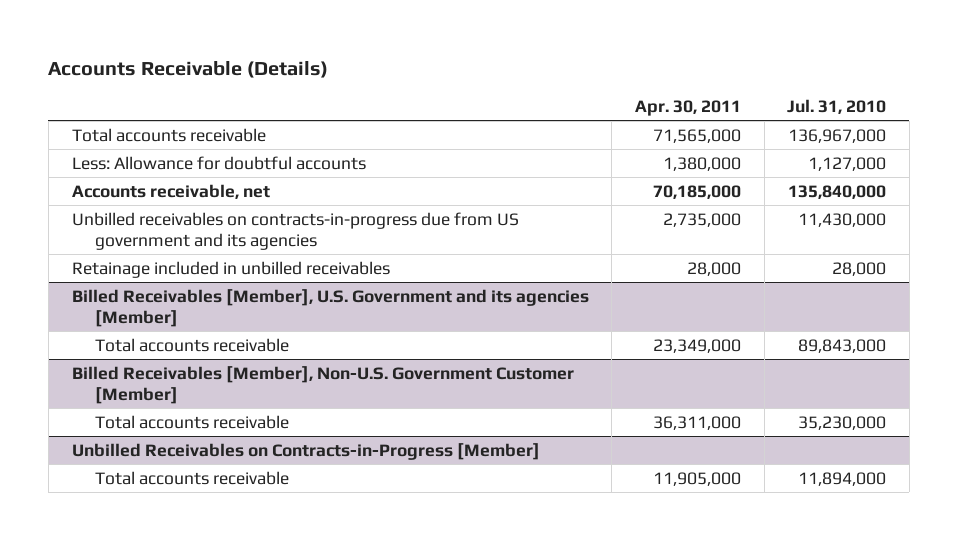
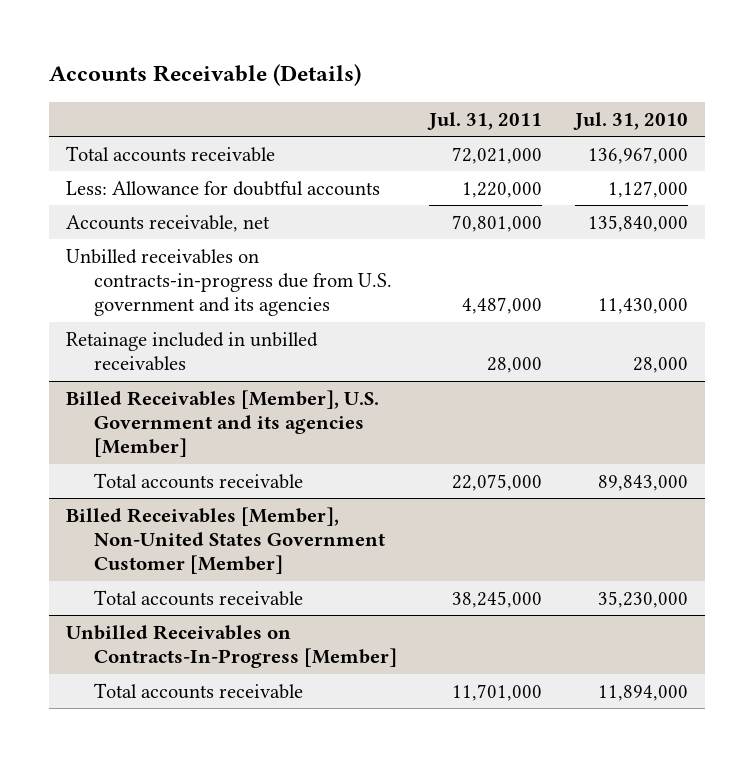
- | Apr. 30, 2011 | Jul. 31, 2010
+ | Jul. 31, 2011 | Jul. 31, 2010
- Unbilled receivables on contracts-in-progress due from US government and its agencies | 2,735,000 | 11,430,000
+ Unbilled receivables on contracts-in-progress due from U.S. government and its agencies | 4,487,000 | 11,430,000
- Billed Receivables [Member], Non-U.S. Government Customer [Member]
+ Billed Receivables [Member], Non-United States Government Customer [Member]
- Unbilled Receivables on Contracts-in-Progress [Member]
+ Unbilled Receivables on Contracts-In-Progress [Member]

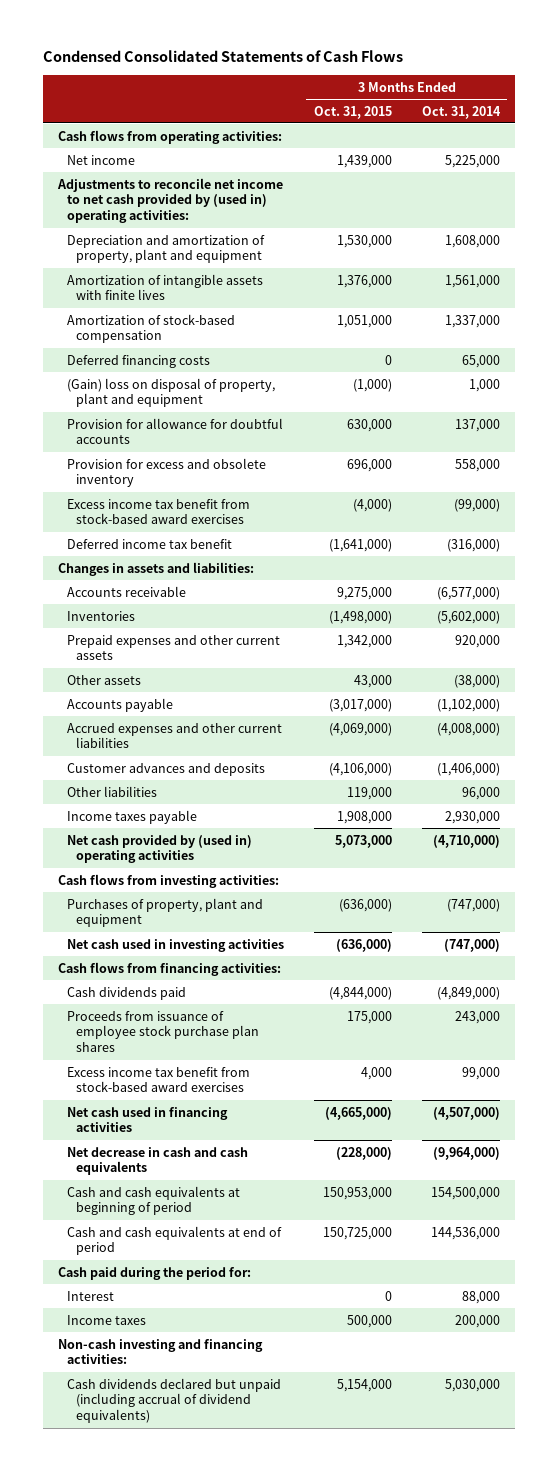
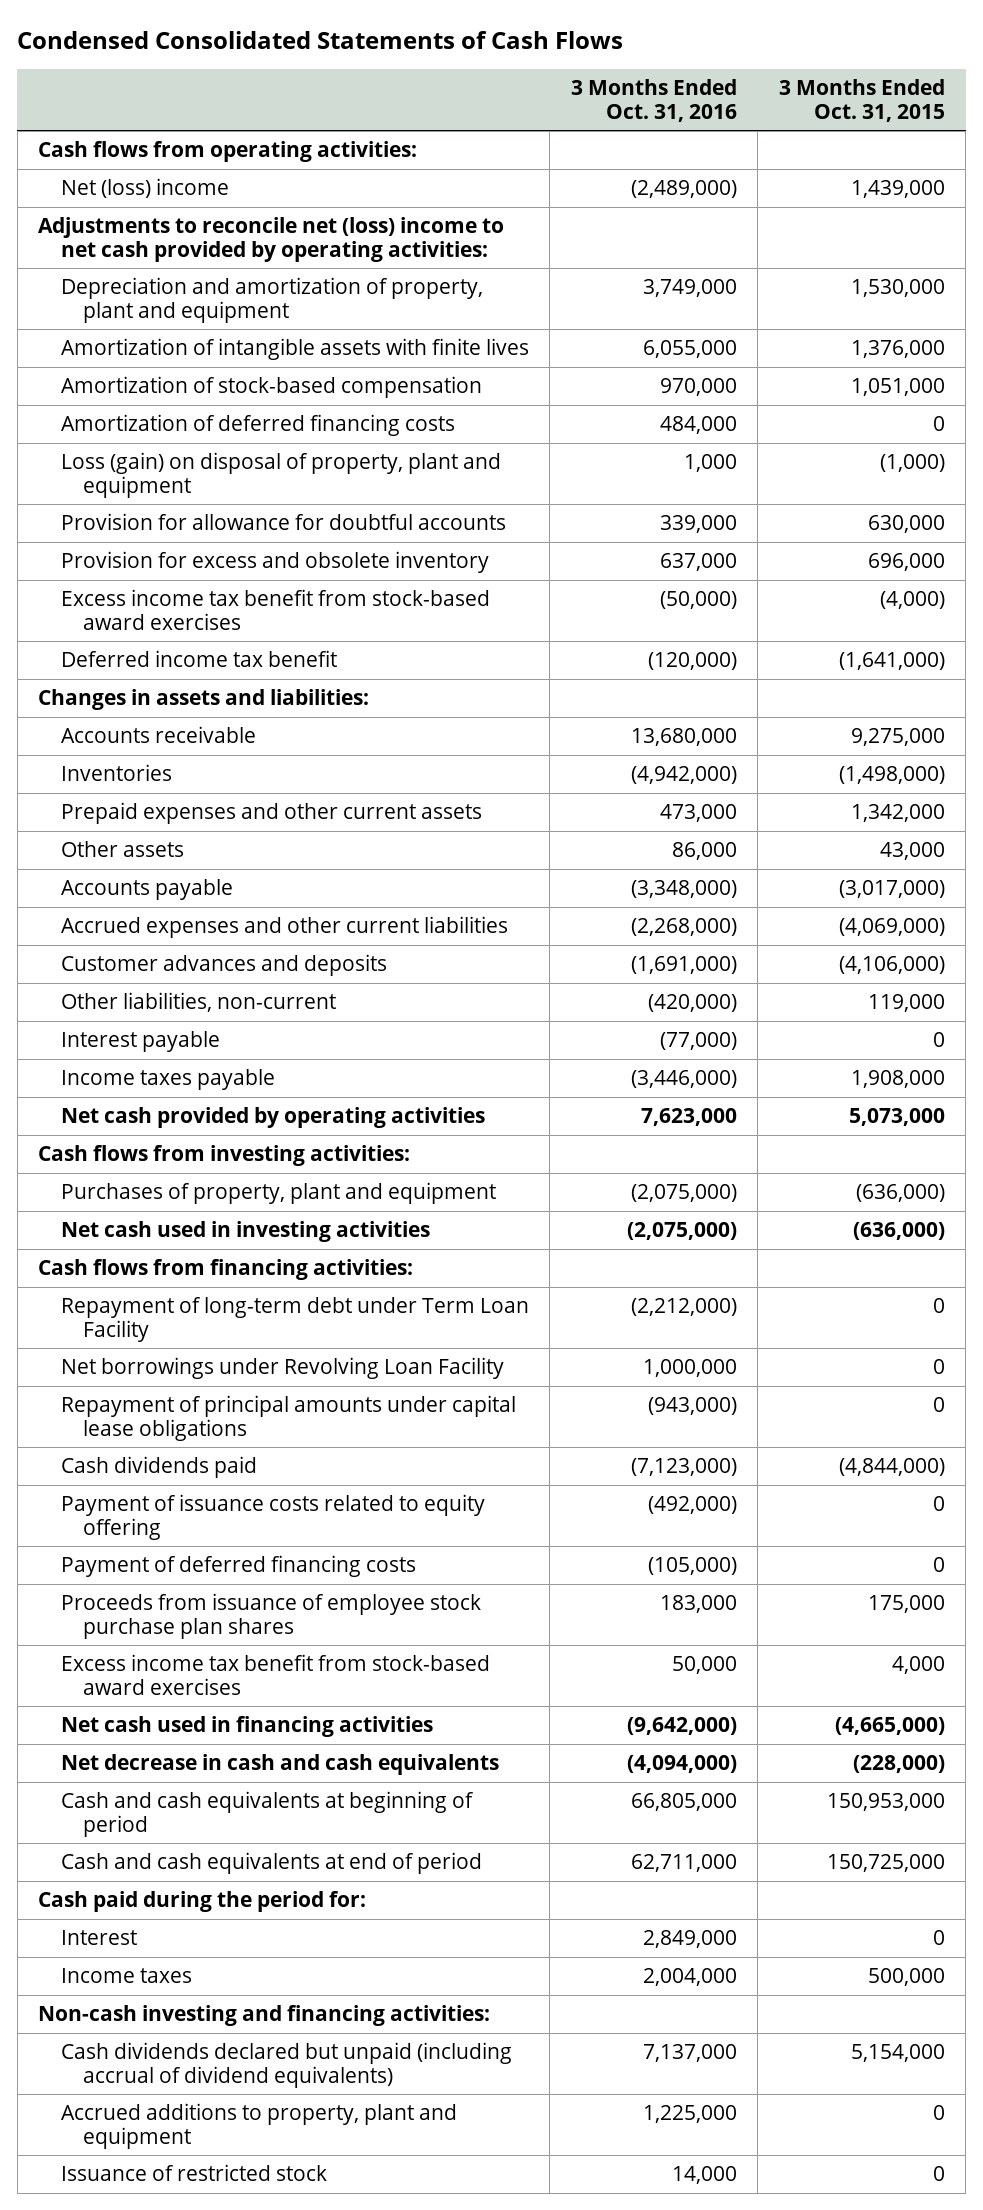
- | 3 Months Ended Oct. 31, 2015 | 3 Months Ended Oct. 31, 2014
+ | 3 Months Ended Oct. 31, 2016 | 3 Months Ended Oct. 31, 2015
- Net income | 1,439,000 | 5,225,000
- Adjustments to reconcile net income to net cash provided by (used in) operating activities:
+ Net (loss) income | (2,489,000) | 1,439,000
+ Adjustments to reconcile net (loss) income to net cash provided by operating activities:
- Deferred financing costs | 0 | 65,000
- (Gain) loss on disposal of property, plant and equipment | (1,000) | 1,000
+ Amortization of deferred financing costs | 484,000 | 0
+ Loss (gain) on disposal of property, plant and equipment | 1,000 | (1,000)
- Other liabilities | 119,000 | 96,000
+ Other liabilities, non-current | (420,000) | 119,000
+ Interest payable | (77,000) | 0
- Net cash provided by (used in) operating activities | 5,073,000 | (4,710,000)
+ Net cash provided by operating activities | 7,623,000 | 5,073,000
+ Repayment of long-term debt under Term Loan Facility | (2,212,000) | 0
+ Net borrowings under Revolving Loan Facility | 1,000,000 | 0
+ Repayment of principal amounts under capital lease obligations | (943,000) | 0
+ Payment of issuance costs related to equity offering | (492,000) | 0
+ Payment of deferred financing costs | (105,000) | 0
+ Accrued additions to property, plant and equipment | 1,225,000 | 0
+ Issuance of restricted stock | 14,000 | 0

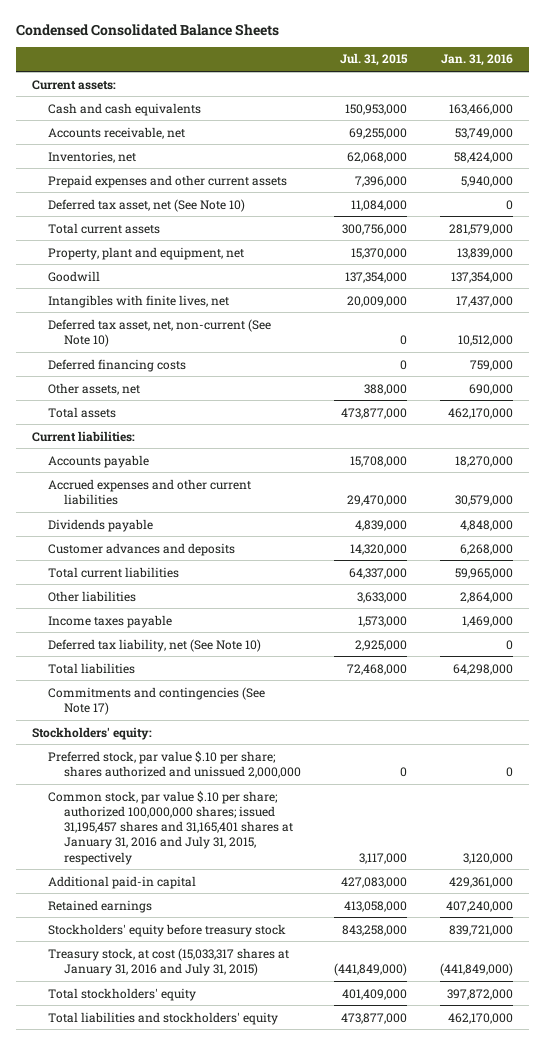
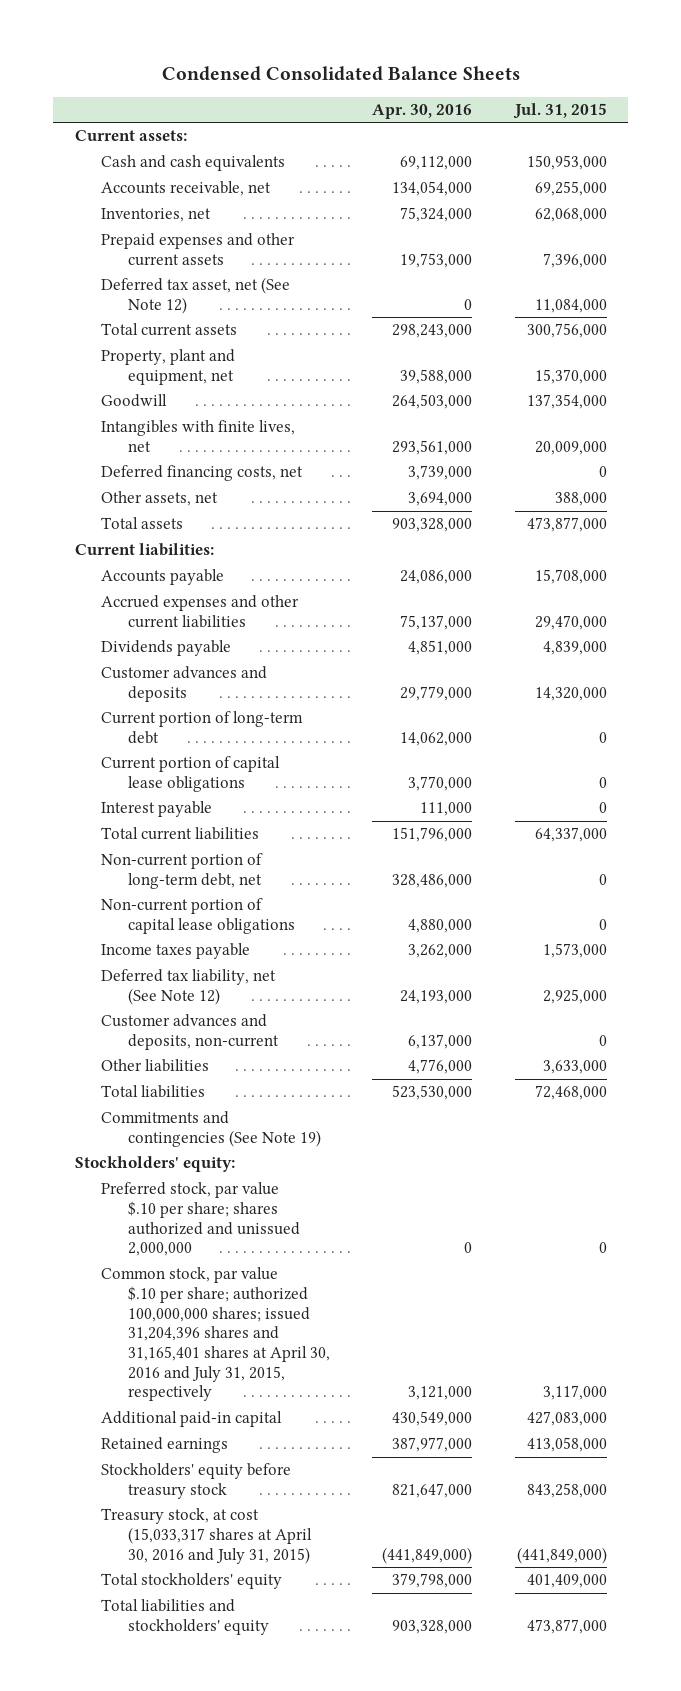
- | Jul. 31, 2015 | Jan. 31, 2016
+ | Apr. 30, 2016 | Jul. 31, 2015
- Deferred tax asset, net (See Note 10) | 11,084,000 | 0
+ Deferred tax asset, net (See Note 12) | 0 | 11,084,000
- Deferred tax asset, net, non-current (See Note 10) | 0 | 10,512,000
- Deferred financing costs | 0 | 759,000
+ Deferred financing costs, net | 3,739,000 | 0
+ Current portion of long-term debt | 14,062,000 | 0
+ Current portion of capital lease obligations | 3,770,000 | 0
+ Interest payable | 111,000 | 0
+ Non-current portion of long-term debt, net | 328,486,000 | 0
+ Non-current portion of capital lease obligations | 4,880,000 | 0
- Deferred tax liability, net (See Note 10) | 2,925,000 | 0
+ Deferred tax liability, net (See Note 12) | 24,193,000 | 2,925,000
+ Customer advances and deposits, non-current | 6,137,000 | 0
moved down: Other liabilities | 4,776,000 | 3,633,000
- Commitments and contingencies (See Note 17)
+ Commitments and contingencies (See Note 19)
- Common stock, par value $.10 per share; authorized 100,000,000 shares; issued 31,195,457 shares and 31,165,401 shares at January 31, 2016 and July 31, 2015, respectively | 3,117,000 | 3,120,000
+ Common stock, par value $.10 per share; authorized 100,000,000 shares; issued 31,204,396 shares and 31,165,401 shares at April 30, 2016 and July 31, 2015, respectively | 3,121,000 | 3,117,000
- Treasury stock, at cost (15,033,317 shares at January 31, 2016 and July 31, 2015) | (441,849,000) | (441,849,000)
+ Treasury stock, at cost (15,033,317 shares at April 30, 2016 and July 31, 2015) | (441,849,000) | (441,849,000)

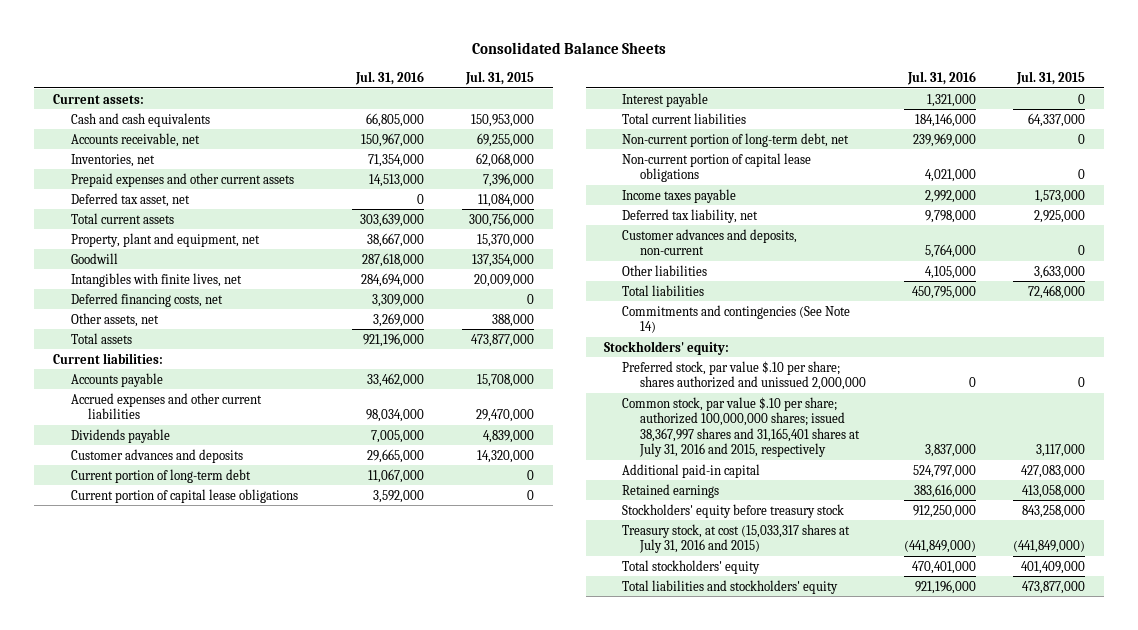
- Condensed Consolidated Balance Sheets
+ Consolidated Balance Sheets
- | Apr. 30, 2016 | Jul. 31, 2015
+ | Jul. 31, 2016 | Jul. 31, 2015
- Deferred tax asset, net (See Note 12) | 0 | 11,084,000
+ Deferred tax asset, net | 0 | 11,084,000
- Deferred tax liability, net (See Note 12) | 24,193,000 | 2,925,000
+ Deferred tax liability, net | 9,798,000 | 2,925,000
- Commitments and contingencies (See Note 19)
+ Commitments and contingencies (See Note 14)
- Common stock, par value $.10 per share; authorized 100,000,000 shares; issued 31,204,396 shares and 31,165,401 shares at April 30, 2016 and July 31, 2015, respectively | 3,121,000 | 3,117,000
+ Common stock, par value $.10 per share; authorized 100,000,000 shares; issued 38,367,997 shares and 31,165,401 shares at July 31, 2016 and 2015, respectively | 3,837,000 | 3,117,000
- Treasury stock, at cost (15,033,317 shares at April 30, 2016 and July 31, 2015) | (441,849,000) | (441,849,000)
+ Treasury stock, at cost (15,033,317 shares at July 31, 2016 and 2015) | (441,849,000) | (441,849,000)

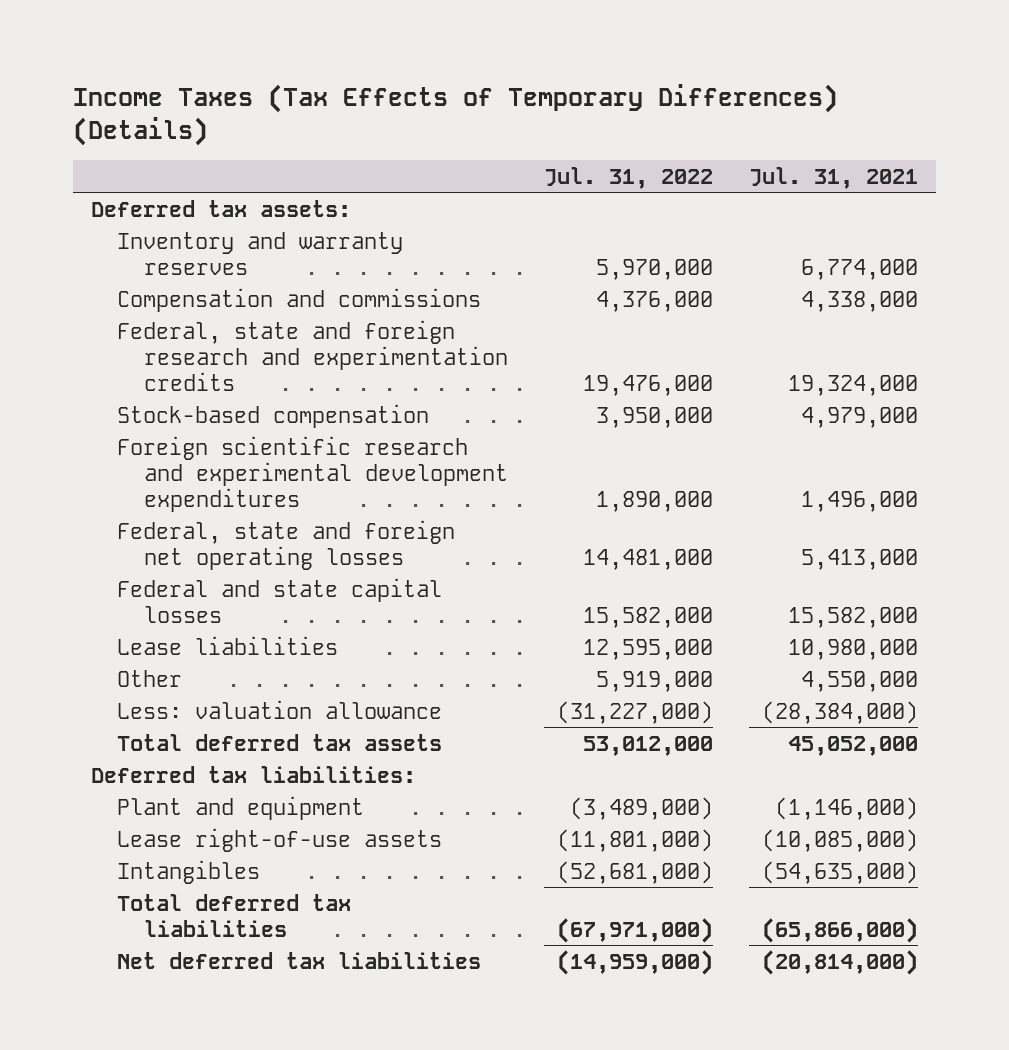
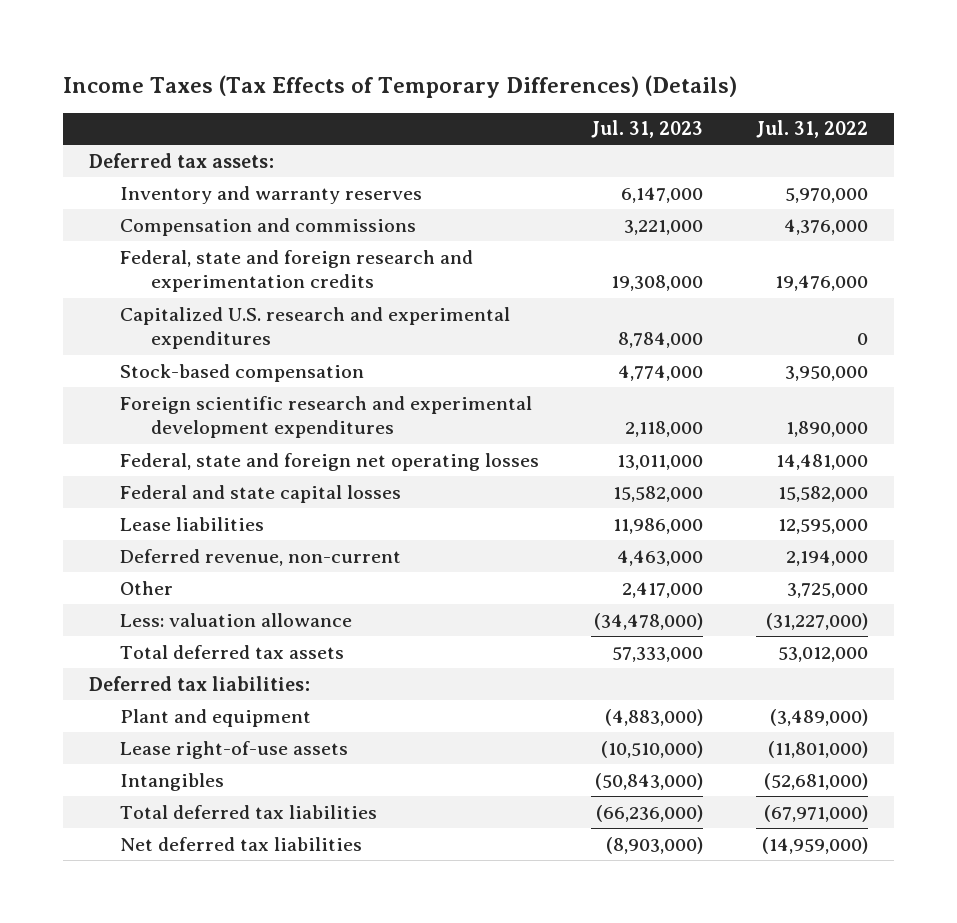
- | Jul. 31, 2022 | Jul. 31, 2021
+ | Jul. 31, 2023 | Jul. 31, 2022
+ Capitalized U.S. research and experimental expenditures | 8,784,000 | 0
- Other | 5,919,000 | 4,550,000
+ Deferred revenue, non-current | 4,463,000 | 2,194,000
+ Other | 2,417,000 | 3,725,000

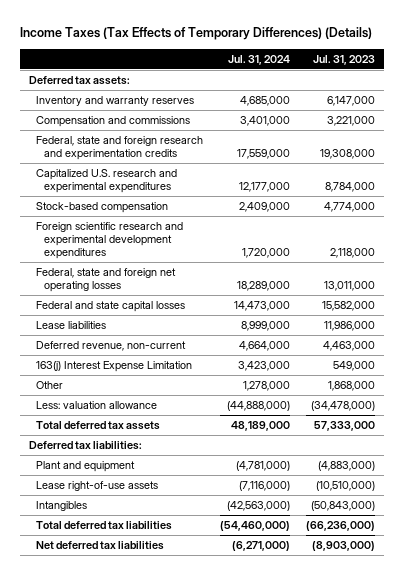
- | Jul. 31, 2023 | Jul. 31, 2022
+ | Jul. 31, 2024 | Jul. 31, 2023
- Other | 2,417,000 | 3,725,000
+ 163(j) Interest Expense Limitation | 3,423,000 | 549,000
+ Other | 1,278,000 | 1,868,000

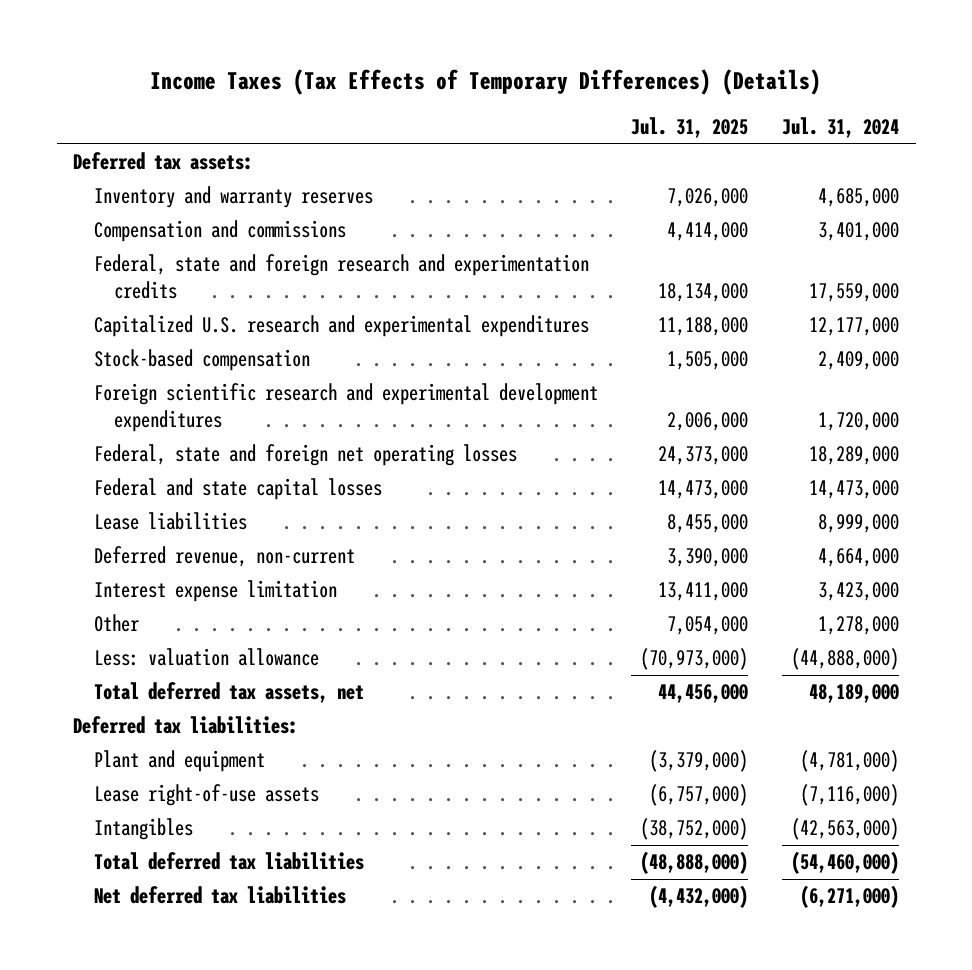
- | Jul. 31, 2024 | Jul. 31, 2023
+ | Jul. 31, 2025 | Jul. 31, 2024
- 163(j) Interest Expense Limitation | 3,423,000 | 549,000
+ Interest expense limitation | 13,411,000 | 3,423,000
- Total deferred tax assets | 48,189,000 | 57,333,000
+ Total deferred tax assets, net | 44,456,000 | 48,189,000

